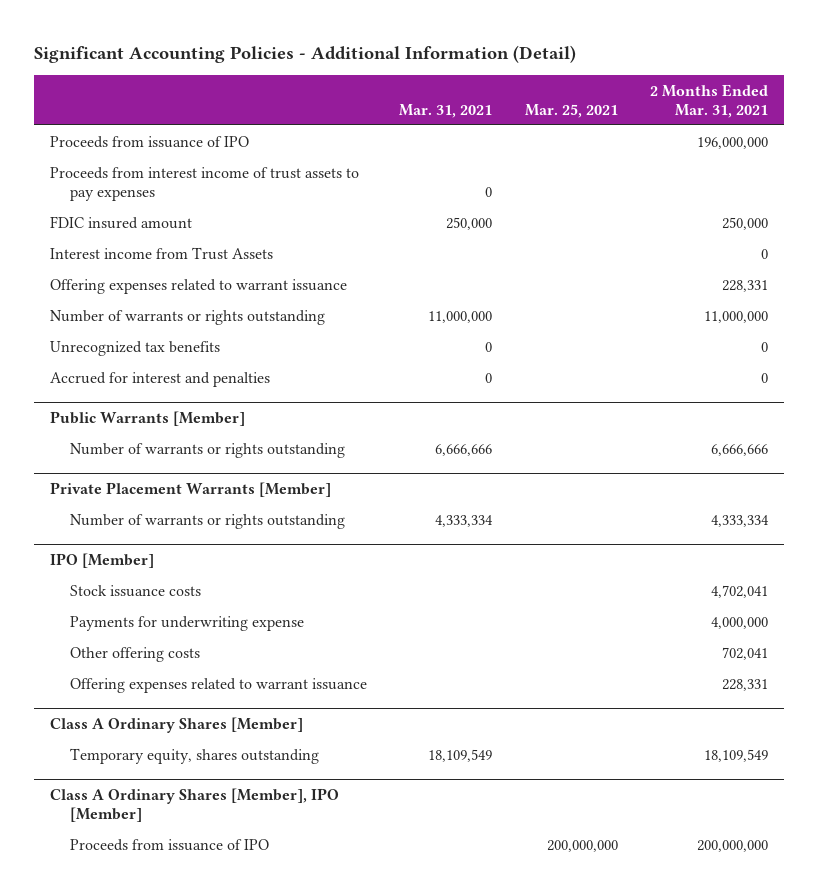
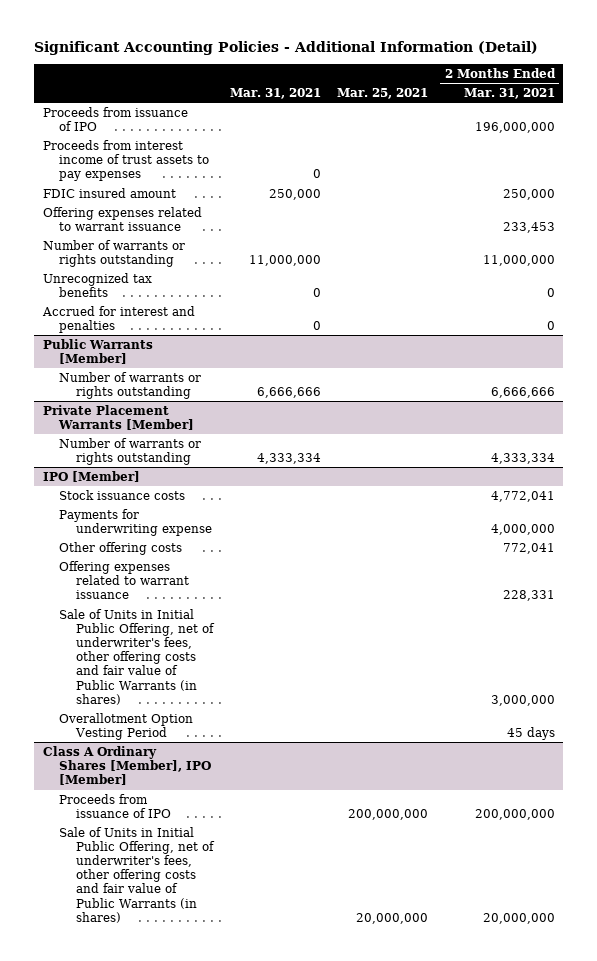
- Interest income from Trust Assets | | | 0
- Offering expenses related to warrant issuance | | | 228,331
+ Offering expenses related to warrant issuance | | | 233,453
@ IPO [Member]
- Stock issuance costs | | | 4,702,041
+ Stock issuance costs | | | 4,772,041
- Other offering costs | | | 702,041
+ Other offering costs | | | 772,041
- Class A Ordinary Shares [Member]
- Temporary equity, shares outstanding | 18,109,549 | | 18,109,549
@ IPO [Member]
+ Sale of Units in Initial Public Offering, net of underwriter's fees, other offering costs and fair value of Public Warrants (in shares) | | | 3,000,000
+ Overallotment Option Vesting Period | | | 45 days
@ Class A Ordinary Shares [Member], IPO [Member]
+ Sale of Units in Initial Public Offering, net of underwriter's fees, other offering costs and fair value of Public Warrants (in shares) | | 20,000,000 | 20,000,000

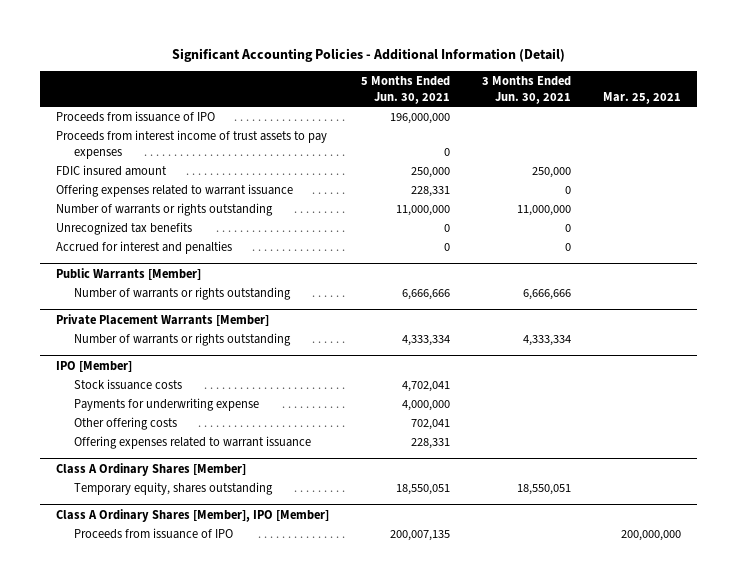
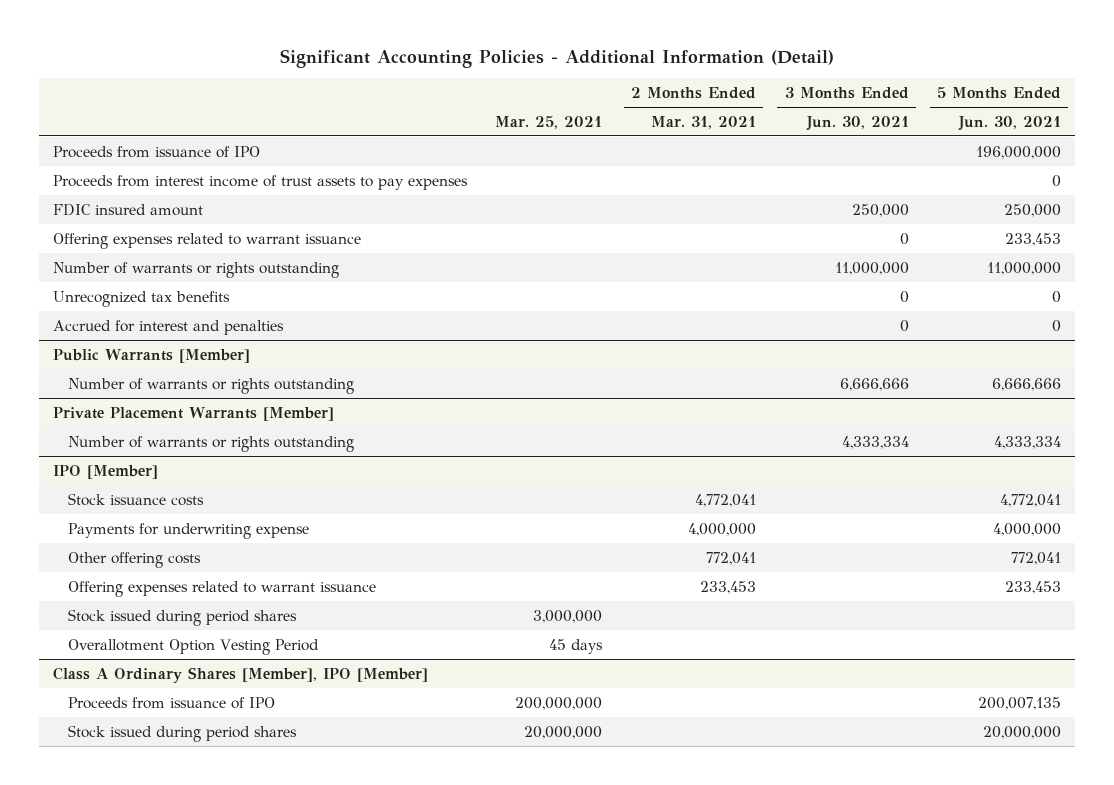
- | 5 Months Ended Jun. 30, 2021 | 3 Months Ended Jun. 30, 2021 | Mar. 25, 2021
+ | Mar. 25, 2021 | 2 Months Ended Mar. 31, 2021 | 3 Months Ended Jun. 30, 2021 | 5 Months Ended Jun. 30, 2021
- Offering expenses related to warrant issuance | 228,331 | 0 |
+ Offering expenses related to warrant issuance | | | 0 | 233,453
@ IPO [Member]
- Stock issuance costs | 4,702,041 | |
+ Stock issuance costs | | 4,772,041 | | 4,772,041
- Other offering costs | 702,041 | |
- Offering expenses related to warrant issuance | 228,331 | |
- Class A Ordinary Shares [Member]
- Temporary equity, shares outstanding | 18,550,051 | 18,550,051 |
@ IPO [Member]
+ Other offering costs | | 772,041 | | 772,041
+ Offering expenses related to warrant issuance | | 233,453 | | 233,453
+ Stock issued during period shares | 3,000,000 | | |
+ Overallotment Option Vesting Period | 45 days | | |
@ Class A Ordinary Shares [Member], IPO [Member]
+ Stock issued during period shares | 20,000,000 | | | 20,000,000

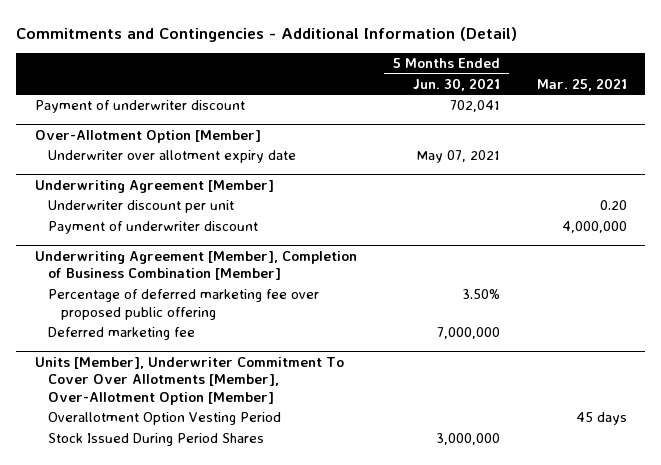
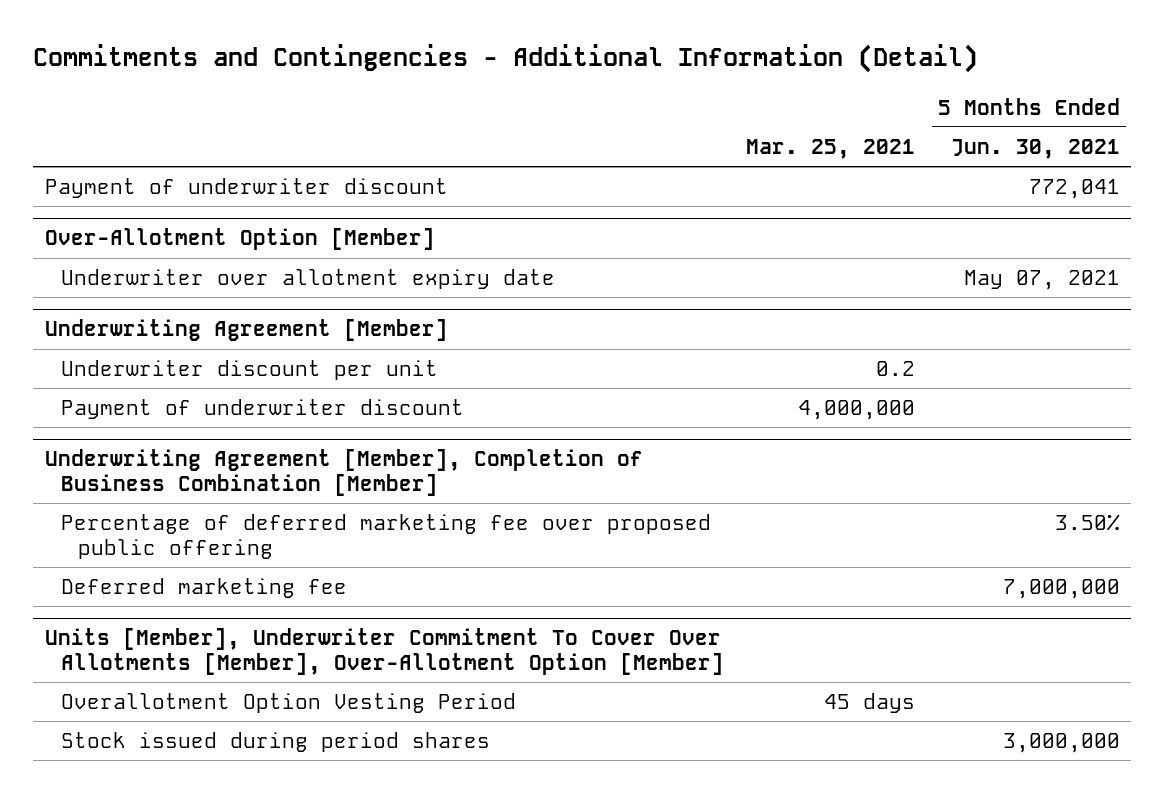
- | 5 Months Ended Jun. 30, 2021 | Mar. 25, 2021
+ | Mar. 25, 2021 | 5 Months Ended Jun. 30, 2021
- Payment of underwriter discount | 702,041 |
+ Payment of underwriter discount | | 772,041
@ Underwriting Agreement [Member]
- Underwriter discount per unit | | 0.20
+ Underwriter discount per unit | 0.2 |
@ Units [Member], Underwriter Commitment To Cover Over Allotments [Member], Over-Allotment Option [Member]
- Stock Issued During Period Shares | 3,000,000 |
+ Stock issued during period shares | | 3,000,000

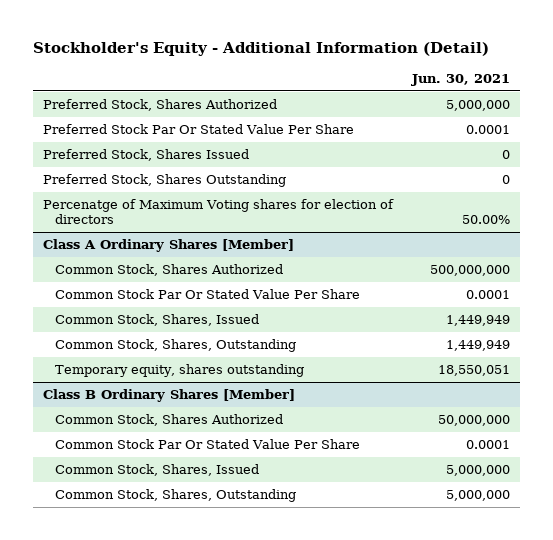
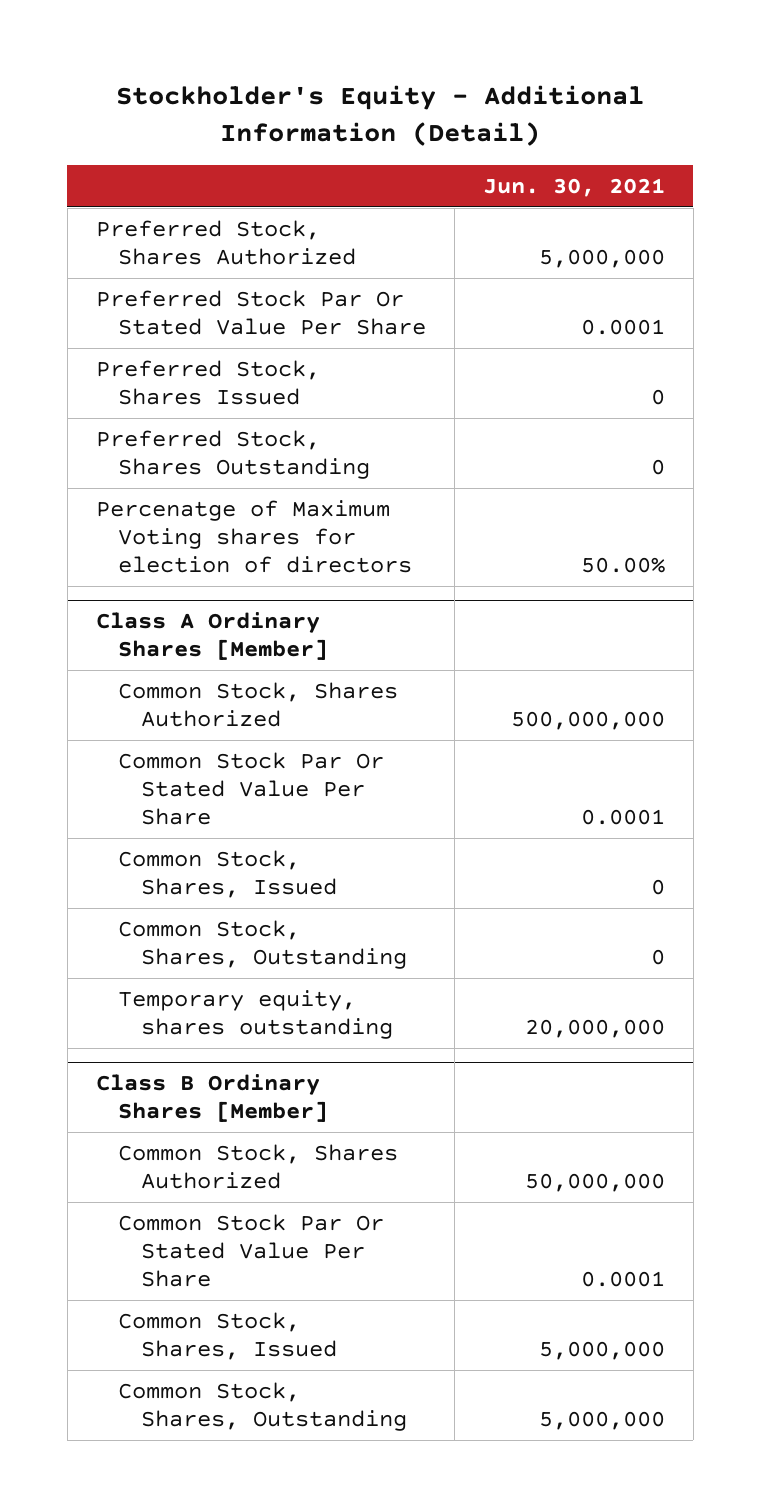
@ Class A Ordinary Shares [Member]
- Common Stock, Shares, Issued | 1,449,949
- Common Stock, Shares, Outstanding | 1,449,949
- Temporary equity, shares outstanding | 18,550,051
+ Common Stock, Shares, Issued | 0
+ Common Stock, Shares, Outstanding | 0
+ Temporary equity, shares outstanding | 20,000,000

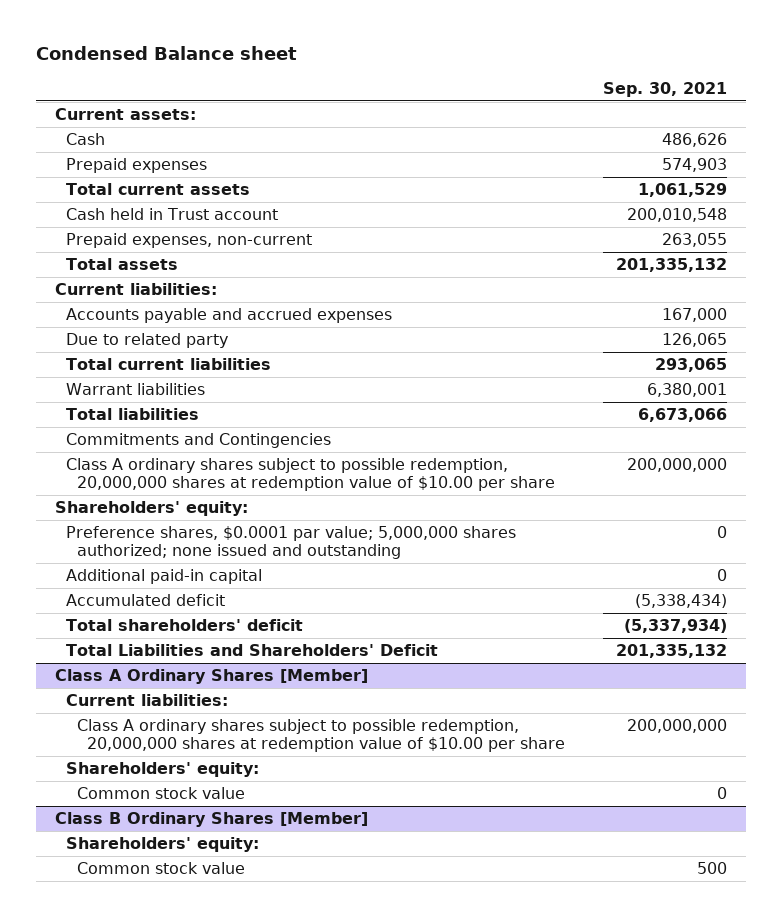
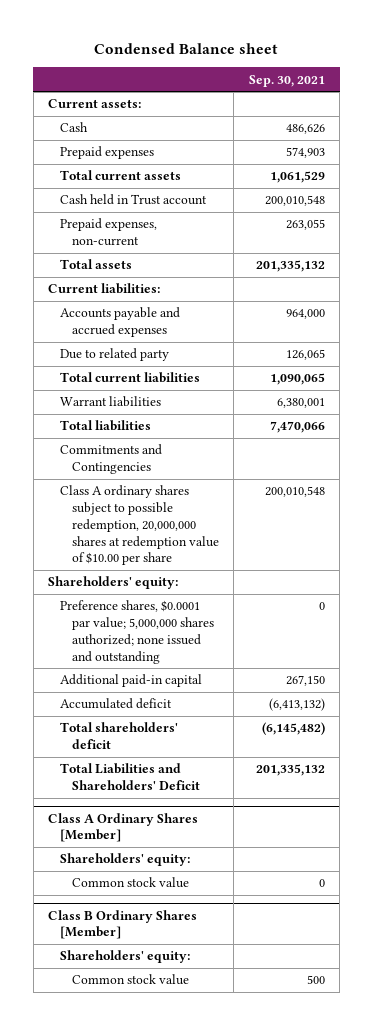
- Accounts payable and accrued expenses | 167,000
+ Accounts payable and accrued expenses | 964,000
- Total current liabilities | 293,065
+ Total current liabilities | 1,090,065
- Total liabilities | 6,673,066
+ Total liabilities | 7,470,066
- Class A ordinary shares subject to possible redemption, 20,000,000 shares at redemption value of $10.00 per share | 200,000,000
+ Class A ordinary shares subject to possible redemption, 20,000,000 shares at redemption value of $10.00 per share | 200,010,548
- Additional paid-in capital | 0
- Accumulated deficit | (5,338,434)
- Total shareholders' deficit | (5,337,934)
+ Additional paid-in capital | 267,150
+ Accumulated deficit | (6,413,132)
+ Total shareholders' deficit | (6,145,482)
@ Class A Ordinary Shares [Member]
- Current liabilities:
- Class A ordinary shares subject to possible redemption, 20,000,000 shares at redemption value of $10.00 per share | 200,000,000

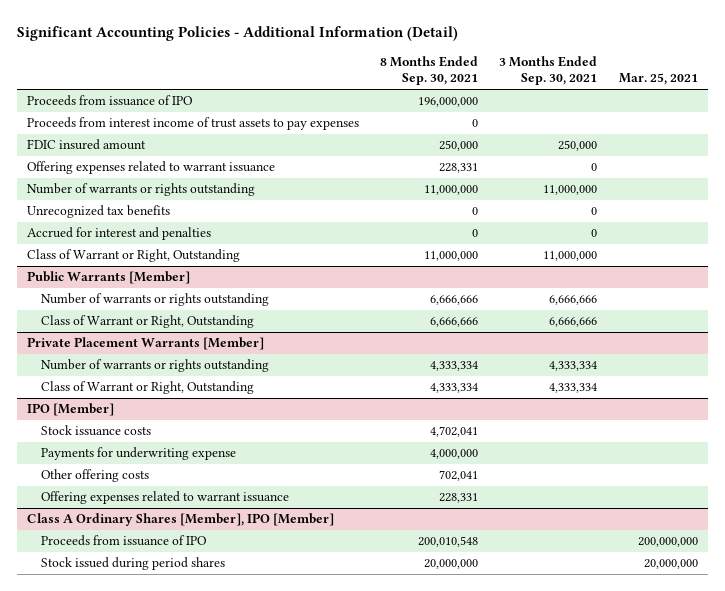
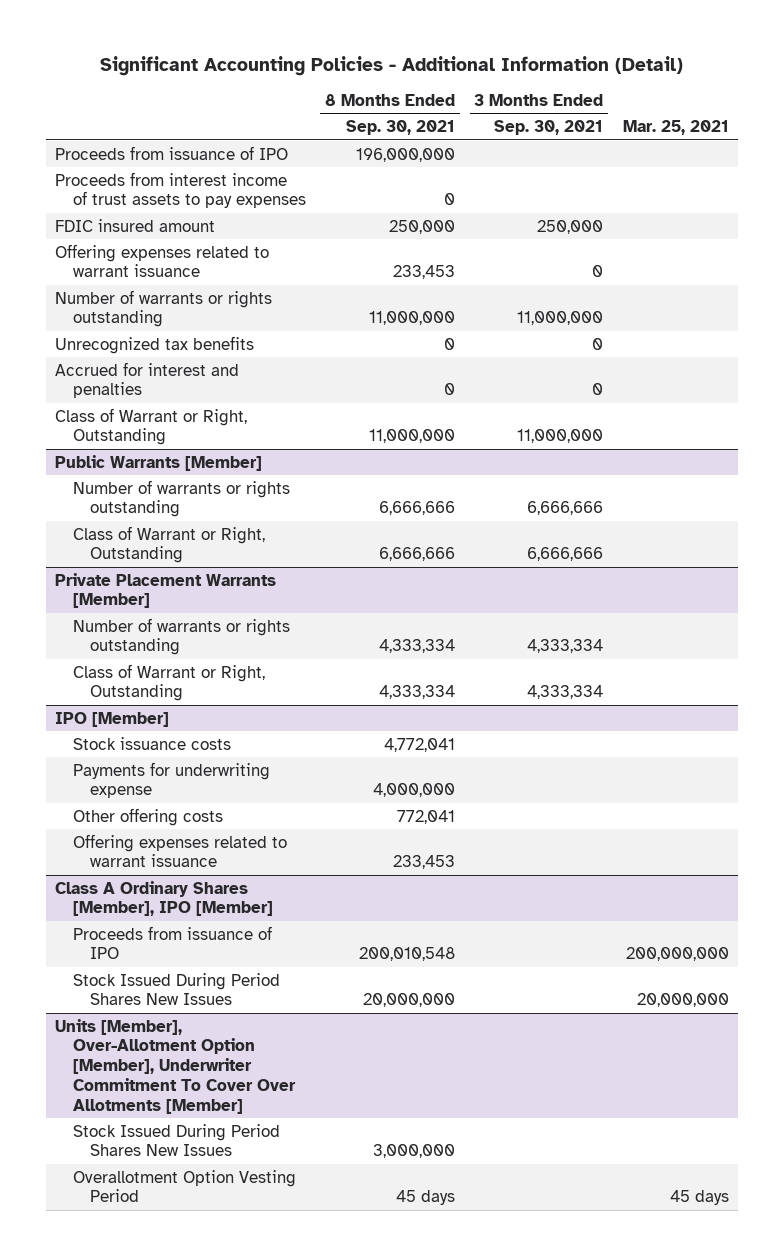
- Offering expenses related to warrant issuance | 228,331 | 0 |
+ Offering expenses related to warrant issuance | 233,453 | 0 |
@ IPO [Member]
- Stock issuance costs | 4,702,041 | |
+ Stock issuance costs | 4,772,041 | |
- Other offering costs | 702,041 | |
- Offering expenses related to warrant issuance | 228,331 | |
+ Other offering costs | 772,041 | |
+ Offering expenses related to warrant issuance | 233,453 | |
@ Class A Ordinary Shares [Member], IPO [Member]
- Stock issued during period shares | 20,000,000 | | 20,000,000
+ Stock Issued During Period Shares New Issues | 20,000,000 | | 20,000,000
+ Units [Member], Over-Allotment Option [Member], Underwriter Commitment To Cover Over Allotments [Member]
+ Stock Issued During Period Shares New Issues | 3,000,000 | |
+ Overallotment Option Vesting Period | 45 days | | 45 days

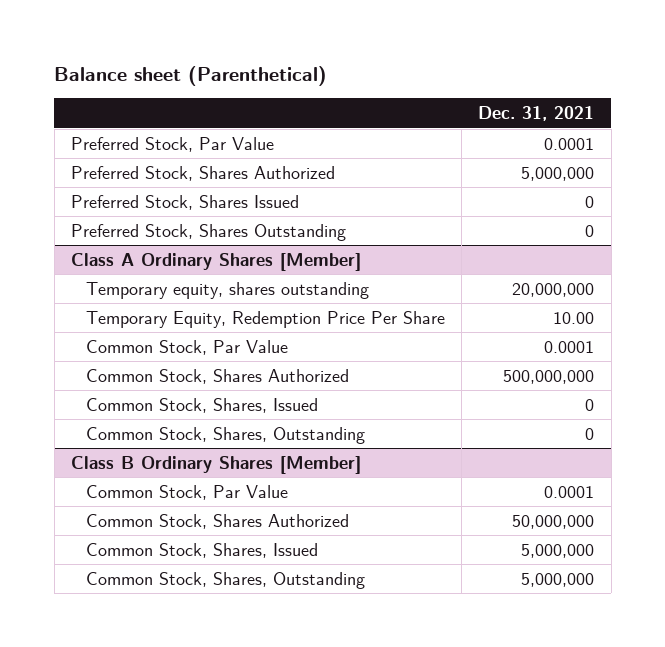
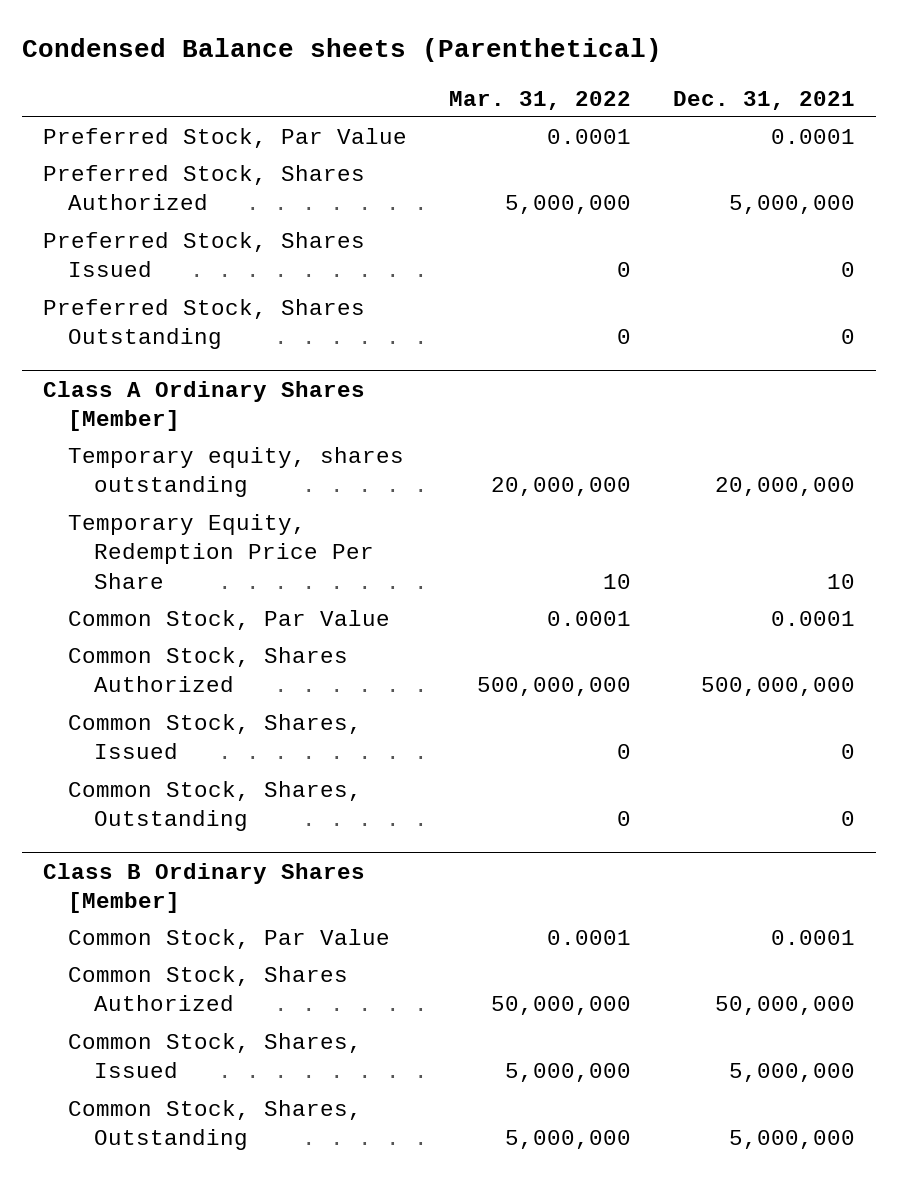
- Balance sheet (Parenthetical)
+ Condensed Balance sheets (Parenthetical)
- | Dec. 31, 2021
+ | Mar. 31, 2022 | Dec. 31, 2021
@ Class A Ordinary Shares [Member]
- Temporary Equity, Redemption Price Per Share | 10.00
+ Temporary Equity, Redemption Price Per Share | 10 | 10

